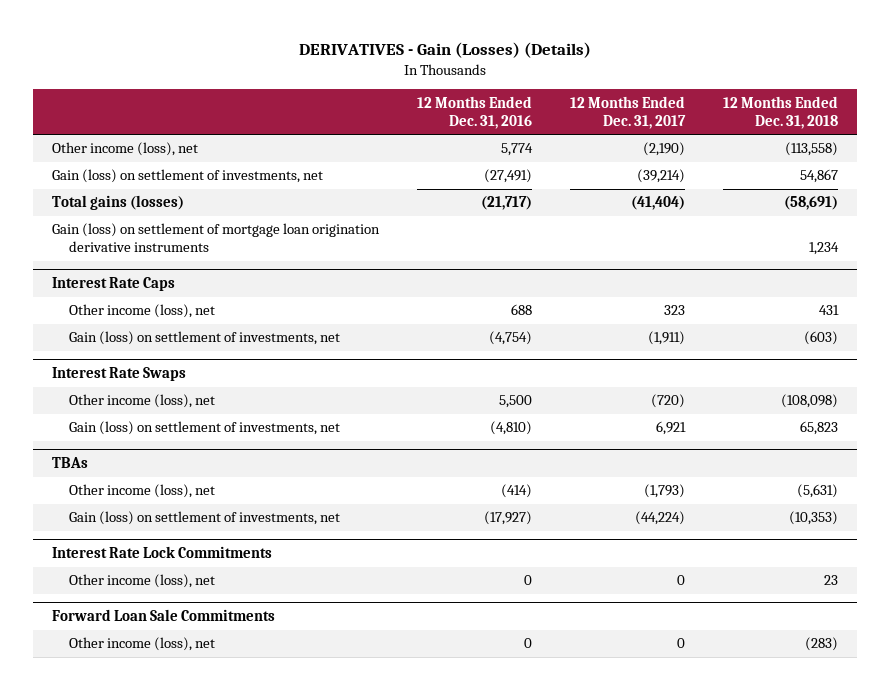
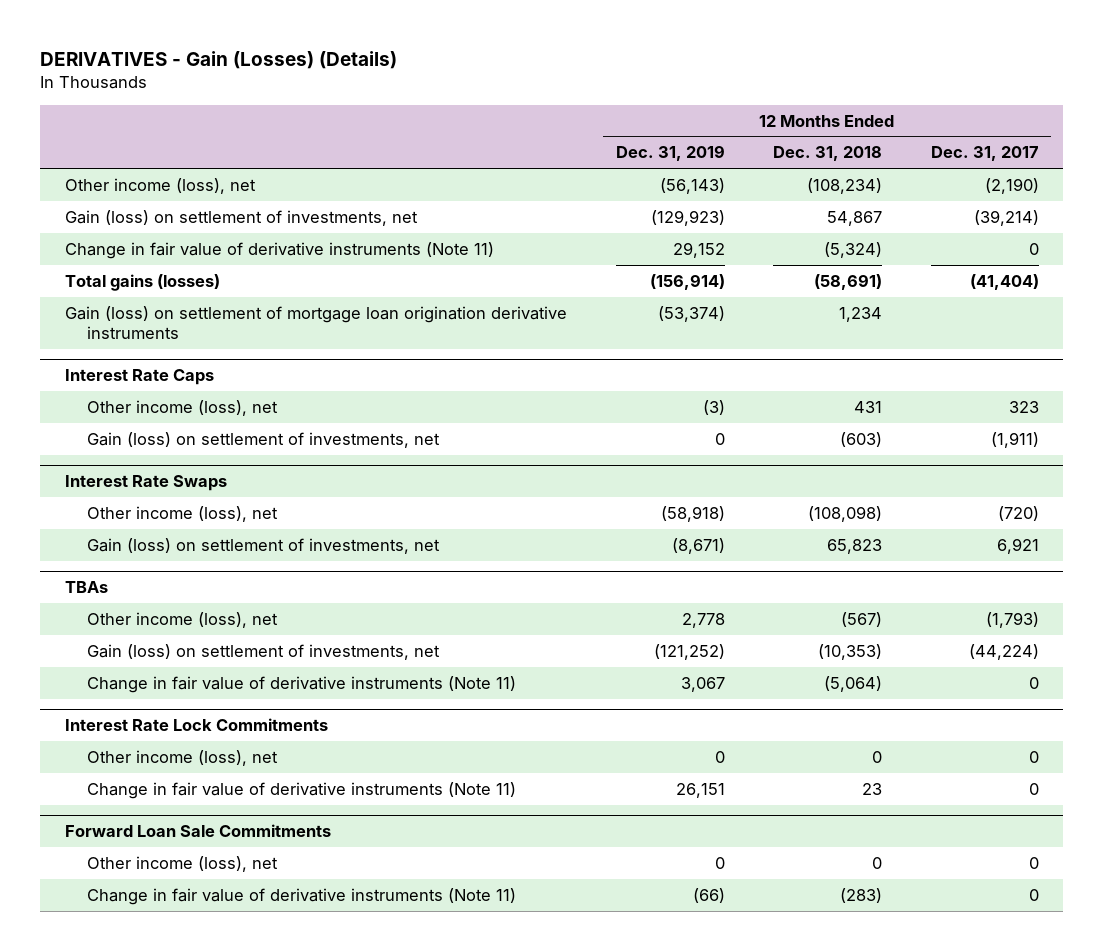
- | 12 Months Ended Dec. 31, 2016 | 12 Months Ended Dec. 31, 2017 | 12 Months Ended Dec. 31, 2018
+ | 12 Months Ended Dec. 31, 2019 | 12 Months Ended Dec. 31, 2018 | 12 Months Ended Dec. 31, 2017
- Other income (loss), net | 5,774 | (2,190) | (113,558)
+ Other income (loss), net | (56,143) | (108,234) | (2,190)
+ Change in fair value of derivative instruments (Note 11) | 29,152 | (5,324) | 0
@ TBAs
- Other income (loss), net | (414) | (1,793) | (5,631)
+ Other income (loss), net | 2,778 | (567) | (1,793)
+ Change in fair value of derivative instruments (Note 11) | 3,067 | (5,064) | 0
@ Interest Rate Lock Commitments
- Other income (loss), net | 0 | 0 | 23
+ Other income (loss), net | 0 | 0 | 0
+ Change in fair value of derivative instruments (Note 11) | 26,151 | 23 | 0
@ Forward Loan Sale Commitments
- Other income (loss), net | 0 | 0 | (283)
+ Other income (loss), net | 0 | 0 | 0
+ Change in fair value of derivative instruments (Note 11) | (66) | (283) | 0

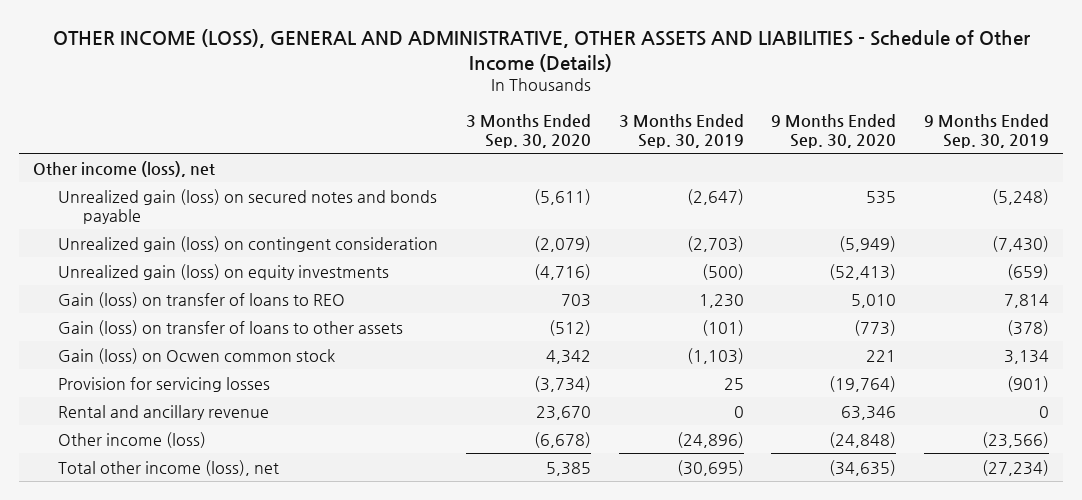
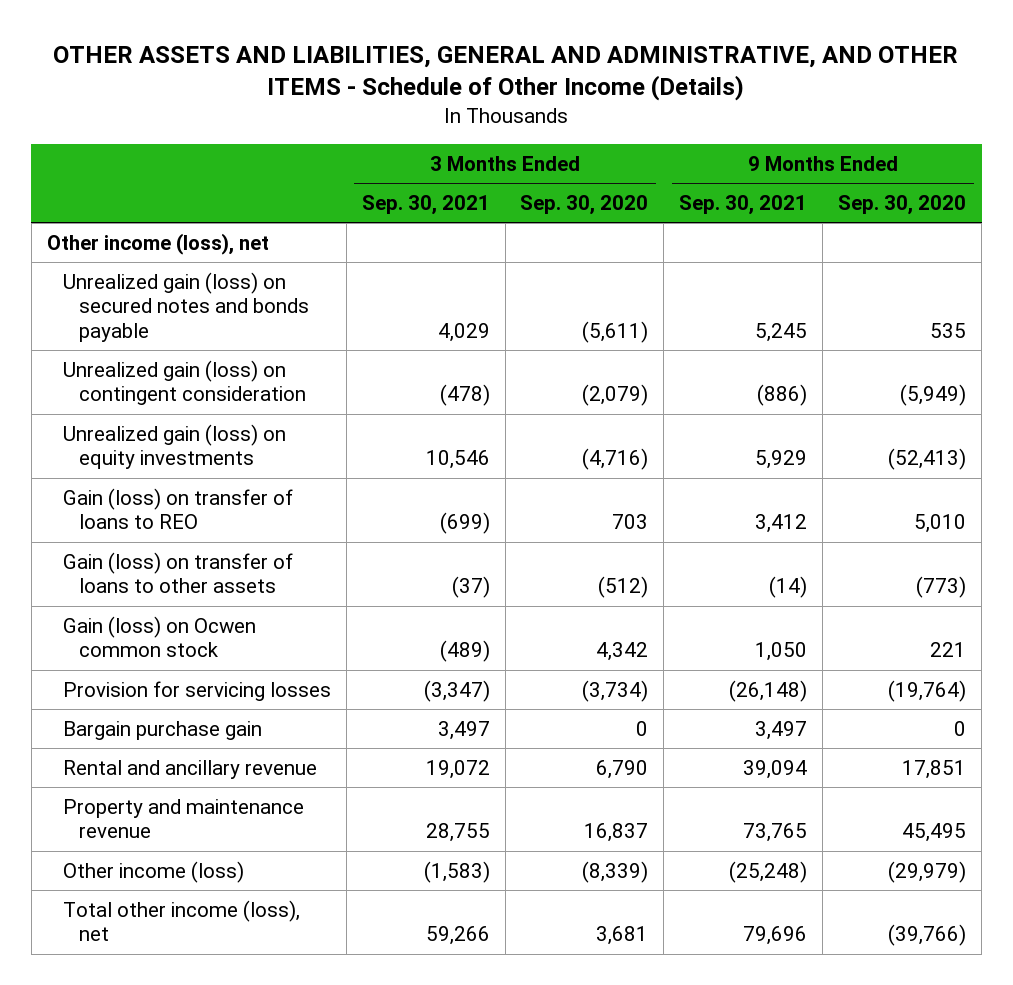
- OTHER INCOME (LOSS), GENERAL AND ADMINISTRATIVE, OTHER ASSETS AND LIABILITIES - Schedule of Other Income (Details)
+ OTHER ASSETS AND LIABILITIES, GENERAL AND ADMINISTRATIVE, AND OTHER ITEMS - Schedule of Other Income (Details)
- | 3 Months Ended Sep. 30, 2020 | 3 Months Ended Sep. 30, 2019 | 9 Months Ended Sep. 30, 2020 | 9 Months Ended Sep. 30, 2019
+ | 3 Months Ended Sep. 30, 2021 | 3 Months Ended Sep. 30, 2020 | 9 Months Ended Sep. 30, 2021 | 9 Months Ended Sep. 30, 2020
- Rental and ancillary revenue | 23,670 | 0 | 63,346 | 0
- Other income (loss) | (6,678) | (24,896) | (24,848) | (23,566)
- Total other income (loss), net | 5,385 | (30,695) | (34,635) | (27,234)
+ Bargain purchase gain | 3,497 | 0 | 3,497 | 0
+ Rental and ancillary revenue | 19,072 | 6,790 | 39,094 | 17,851
+ Property and maintenance revenue | 28,755 | 16,837 | 73,765 | 45,495
+ Other income (loss) | (1,583) | (8,339) | (25,248) | (29,979)
+ Total other income (loss), net | 59,266 | 3,681 | 79,696 | (39,766)

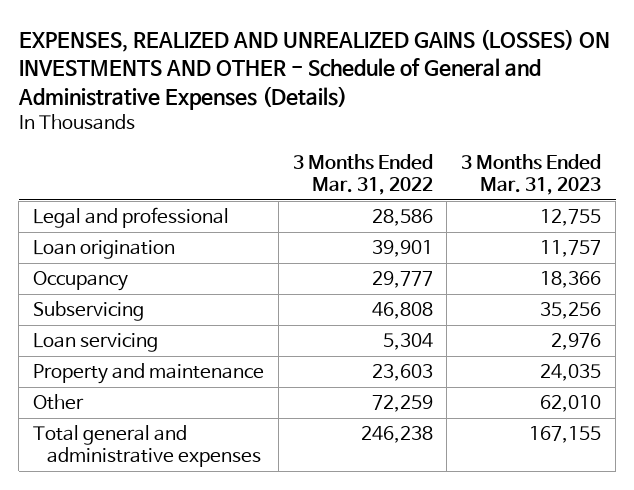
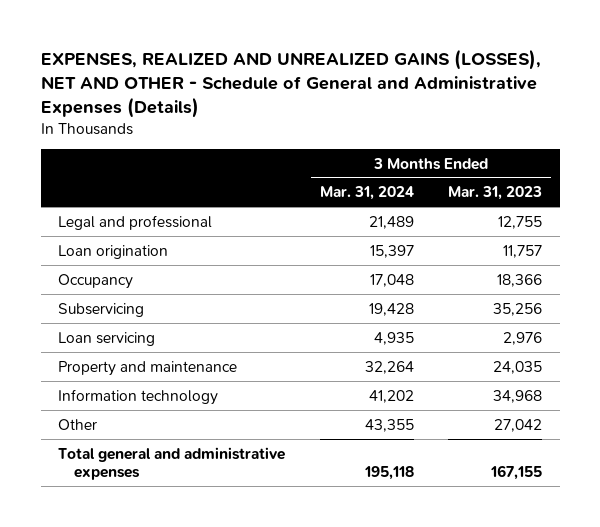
- EXPENSES, REALIZED AND UNREALIZED GAINS (LOSSES) ON INVESTMENTS AND OTHER - Schedule of General and Administrative Expenses (Details)
+ EXPENSES, REALIZED AND UNREALIZED GAINS (LOSSES), NET AND OTHER - Schedule of General and Administrative Expenses (Details)
- | 3 Months Ended Mar. 31, 2022 | 3 Months Ended Mar. 31, 2023
+ | 3 Months Ended Mar. 31, 2024 | 3 Months Ended Mar. 31, 2023
- Other | 72,259 | 62,010
+ Information technology | 41,202 | 34,968
+ Other | 43,355 | 27,042

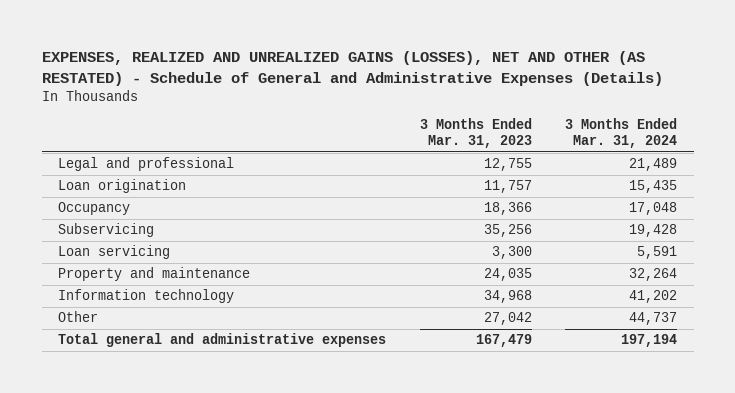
- EXPENSES, REALIZED AND UNREALIZED GAINS (LOSSES), NET AND OTHER - Schedule of General and Administrative Expenses (Details)
+ EXPENSES, REALIZED AND UNREALIZED GAINS (LOSSES), NET AND OTHER (AS RESTATED) - Schedule of General and Administrative Expenses (Details)
- | 3 Months Ended Mar. 31, 2024 | 3 Months Ended Mar. 31, 2023
+ | 3 Months Ended Mar. 31, 2023 | 3 Months Ended Mar. 31, 2024
- Loan origination | 15,397 | 11,757
+ Loan origination | 11,757 | 15,435
- Loan servicing | 4,935 | 2,976
+ Loan servicing | 3,300 | 5,591
- Other | 43,355 | 27,042
- Total general and administrative expenses | 195,118 | 167,155
+ Other | 27,042 | 44,737
+ Total general and administrative expenses | 167,479 | 197,194

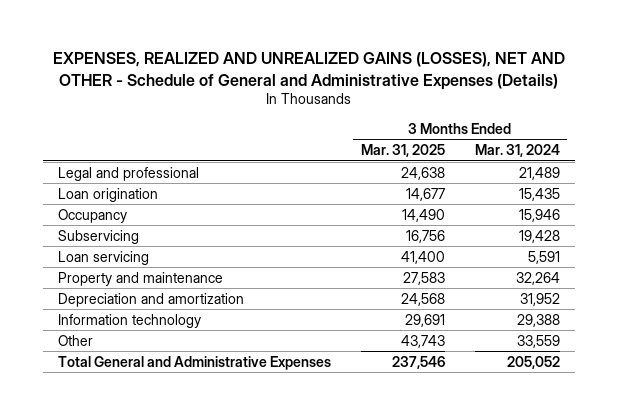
- EXPENSES, REALIZED AND UNREALIZED GAINS (LOSSES), NET AND OTHER (AS RESTATED) - Schedule of General and Administrative Expenses (Details)
+ EXPENSES, REALIZED AND UNREALIZED GAINS (LOSSES), NET AND OTHER - Schedule of General and Administrative Expenses (Details)
- | 3 Months Ended Mar. 31, 2023 | 3 Months Ended Mar. 31, 2024
+ | 3 Months Ended Mar. 31, 2025 | 3 Months Ended Mar. 31, 2024
- Occupancy | 18,366 | 17,048
+ Occupancy | 14,490 | 15,946
- Information technology | 34,968 | 41,202
- Other | 27,042 | 44,737
- Total general and administrative expenses | 167,479 | 197,194
+ Depreciation and amortization | 24,568 | 31,952
+ Information technology | 29,691 | 29,388
+ Other | 43,743 | 33,559
+ Total General and Administrative Expenses | 237,546 | 205,052

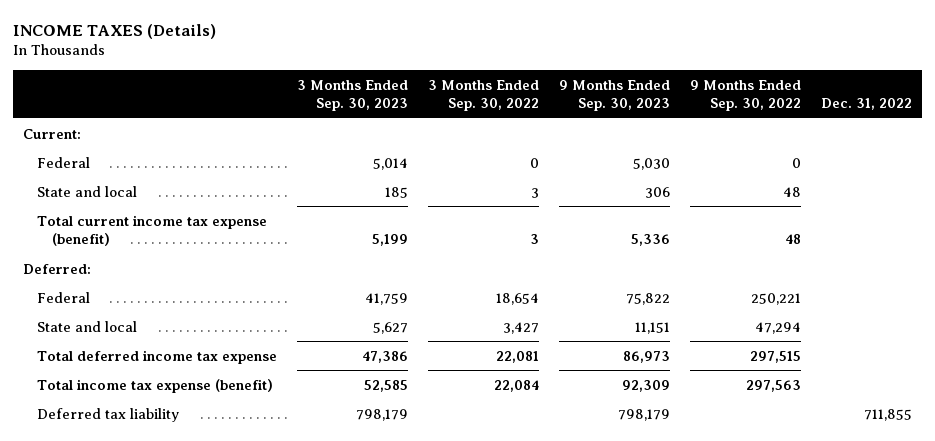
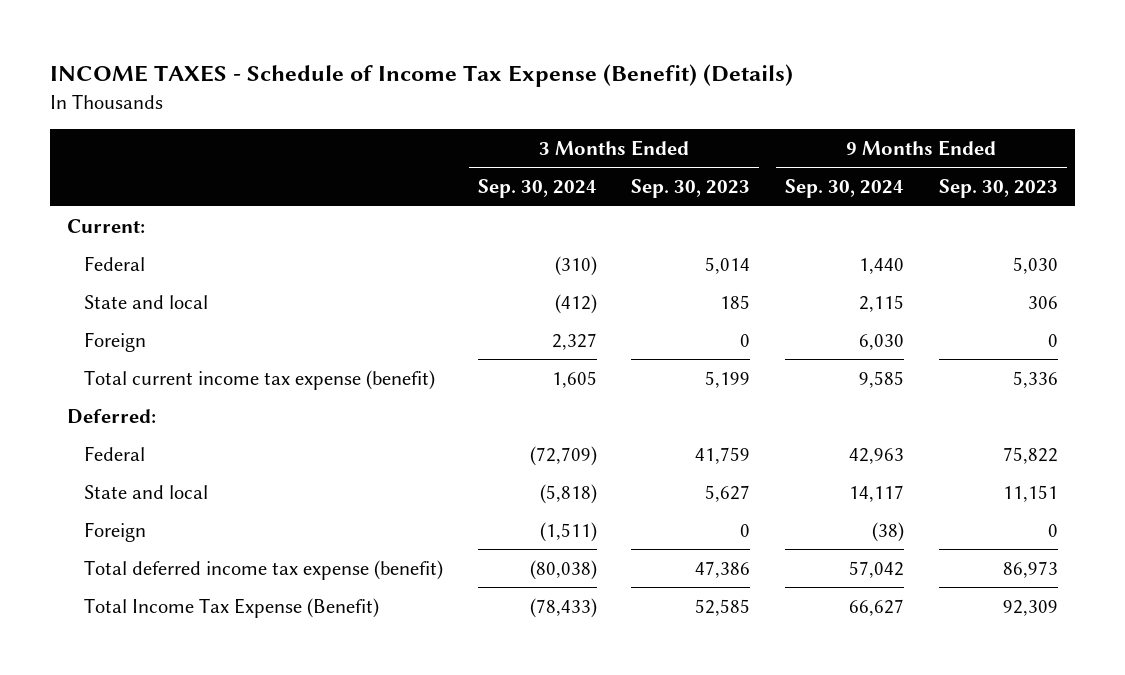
- INCOME TAXES (Details)
+ INCOME TAXES - Schedule of Income Tax Expense (Benefit) (Details)
- | 3 Months Ended Sep. 30, 2023 | 3 Months Ended Sep. 30, 2022 | 9 Months Ended Sep. 30, 2023 | 9 Months Ended Sep. 30, 2022 | Dec. 31, 2022
+ | 3 Months Ended Sep. 30, 2024 | 3 Months Ended Sep. 30, 2023 | 9 Months Ended Sep. 30, 2024 | 9 Months Ended Sep. 30, 2023
+ Foreign | 2,327 | 0 | 6,030 | 0
- Total deferred income tax expense | 47,386 | 22,081 | 86,973 | 297,515 |
- Total income tax expense (benefit) | 52,585 | 22,084 | 92,309 | 297,563 |
- Deferred tax liability | 798,179 | | 798,179 | | 711,855
+ Foreign | (1,511) | 0 | (38) | 0
+ Total deferred income tax expense (benefit) | (80,038) | 47,386 | 57,042 | 86,973
+ Total Income Tax Expense (Benefit) | (78,433) | 52,585 | 66,627 | 92,309

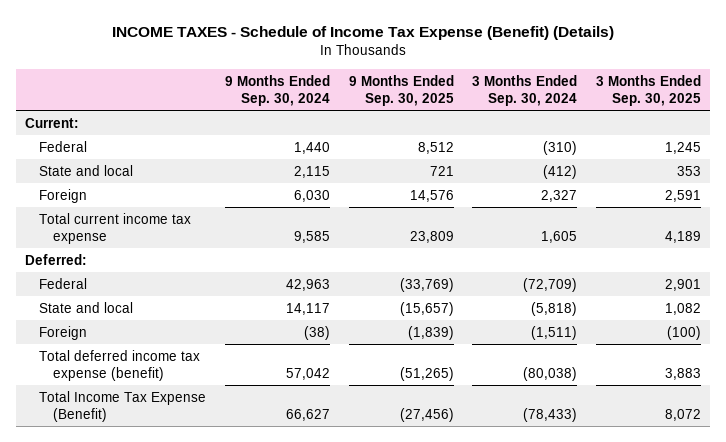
- | 3 Months Ended Sep. 30, 2024 | 3 Months Ended Sep. 30, 2023 | 9 Months Ended Sep. 30, 2024 | 9 Months Ended Sep. 30, 2023
+ | 9 Months Ended Sep. 30, 2024 | 9 Months Ended Sep. 30, 2025 | 3 Months Ended Sep. 30, 2024 | 3 Months Ended Sep. 30, 2025
- Total current income tax expense (benefit) | 1,605 | 5,199 | 9,585 | 5,336
+ Total current income tax expense | 9,585 | 23,809 | 1,605 | 4,189

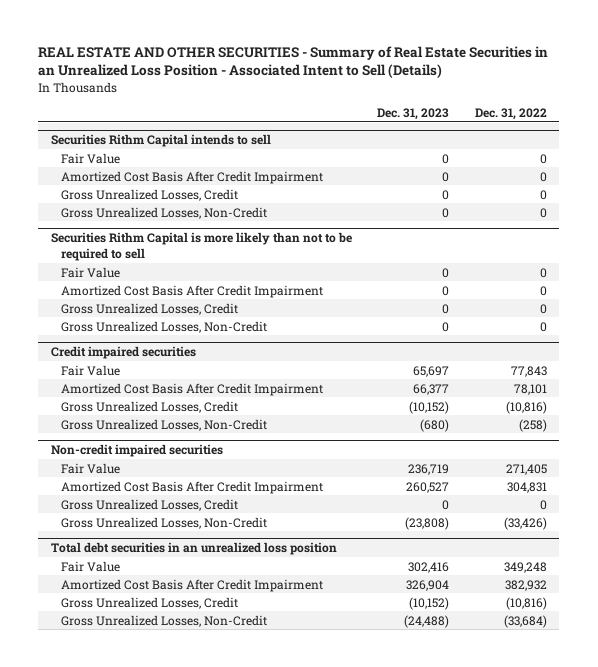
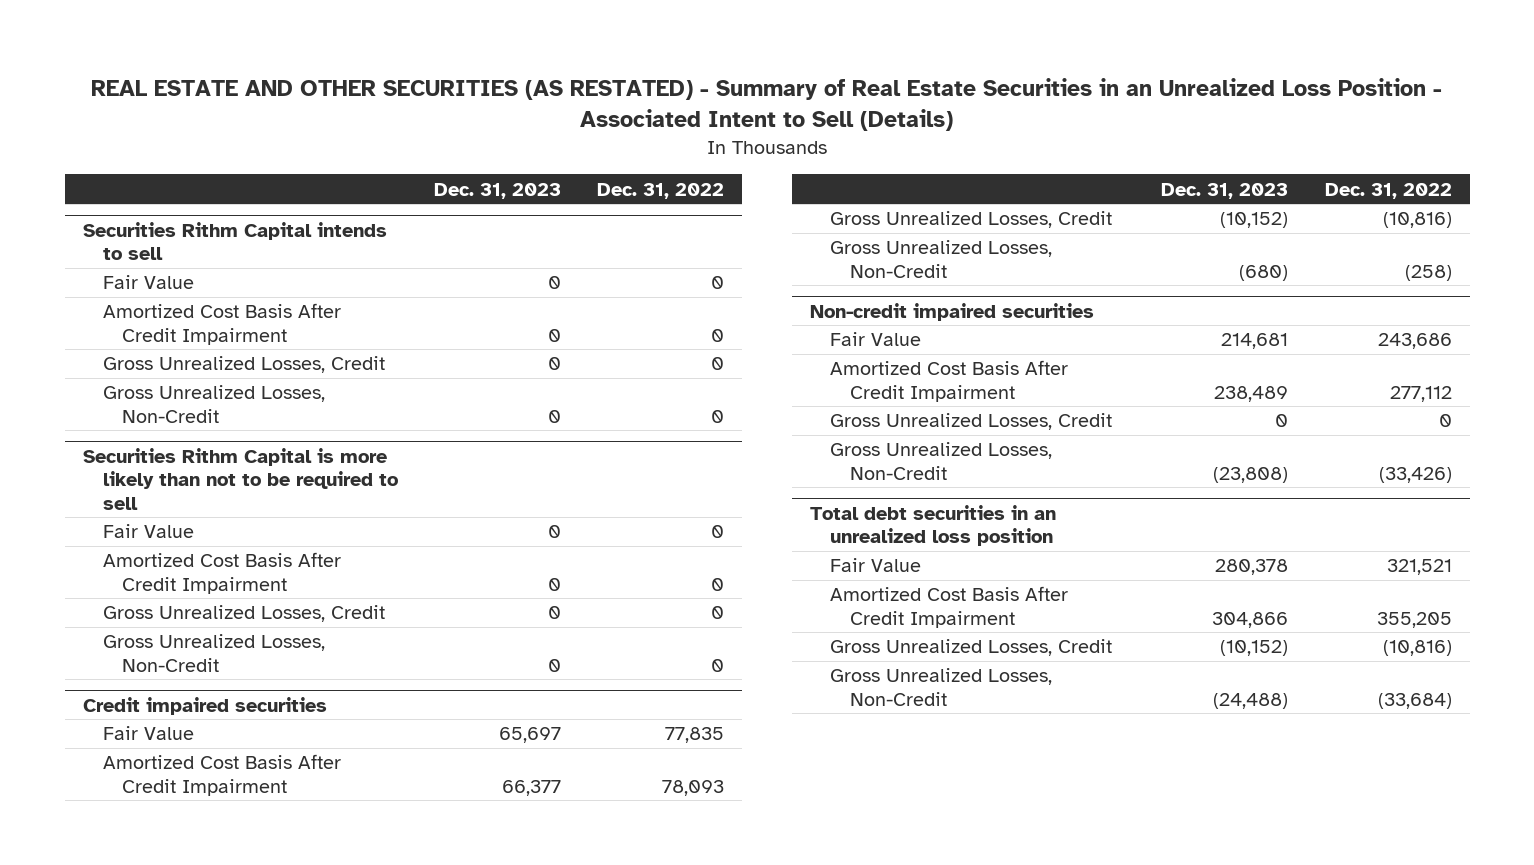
- REAL ESTATE AND OTHER SECURITIES - Summary of Real Estate Securities in an Unrealized Loss Position - Associated Intent to Sell (Details)
+ REAL ESTATE AND OTHER SECURITIES (AS RESTATED) - Summary of Real Estate Securities in an Unrealized Loss Position - Associated Intent to Sell (Details)
@ Credit impaired securities
- Fair Value | 65,697 | 77,843
- Amortized Cost Basis After Credit Impairment | 66,377 | 78,101
+ Fair Value | 65,697 | 77,835
+ Amortized Cost Basis After Credit Impairment | 66,377 | 78,093
@ Non-credit impaired securities
- Fair Value | 236,719 | 271,405
- Amortized Cost Basis After Credit Impairment | 260,527 | 304,831
+ Fair Value | 214,681 | 243,686
+ Amortized Cost Basis After Credit Impairment | 238,489 | 277,112
@ Total debt securities in an unrealized loss position
- Fair Value | 302,416 | 349,248
- Amortized Cost Basis After Credit Impairment | 326,904 | 382,932
+ Fair Value | 280,378 | 321,521
+ Amortized Cost Basis After Credit Impairment | 304,866 | 355,205

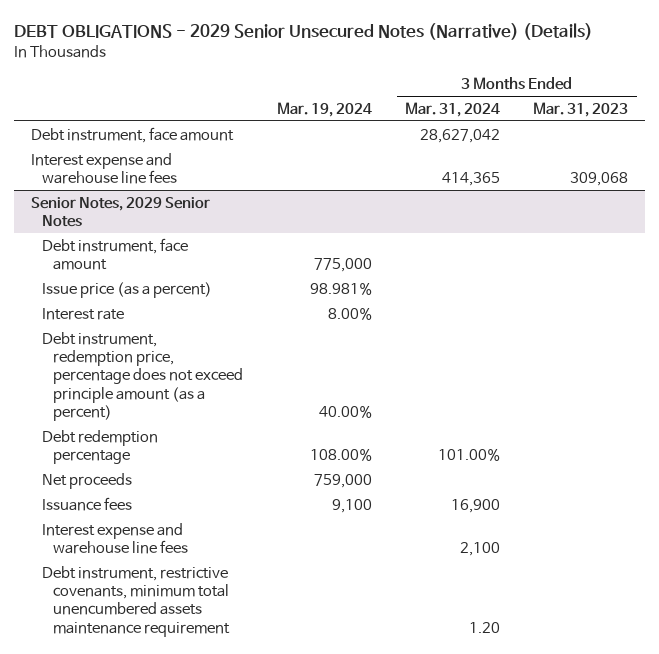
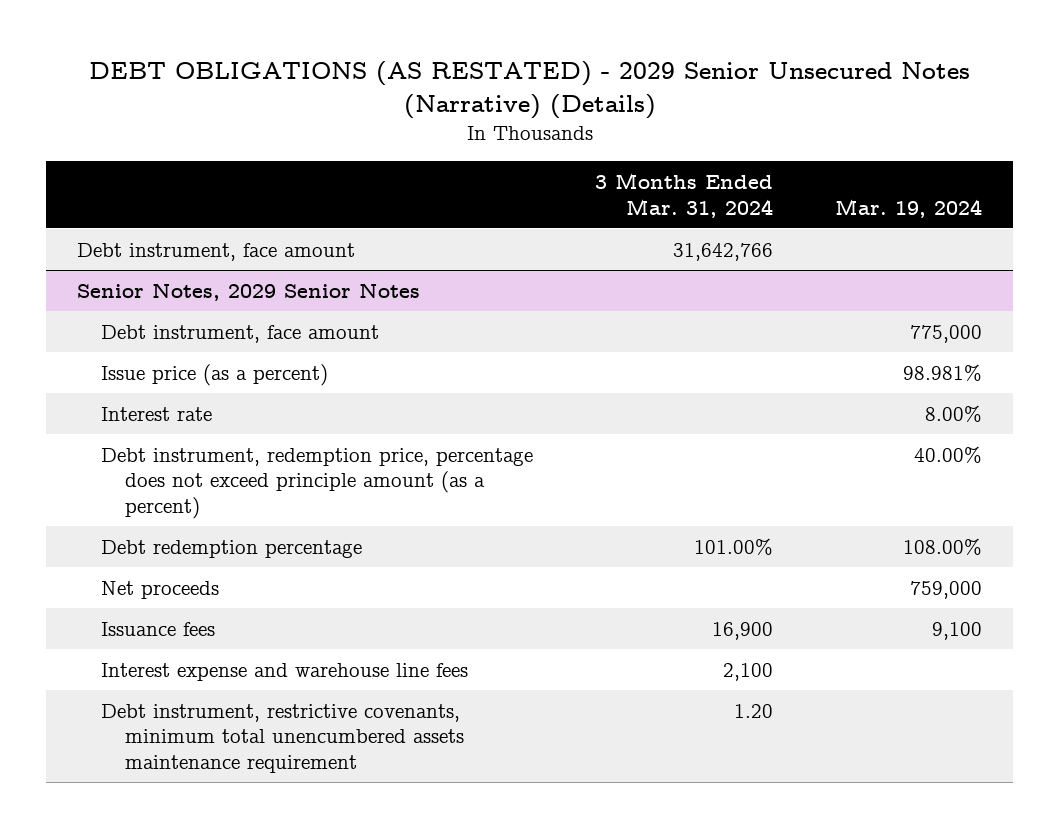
- DEBT OBLIGATIONS - 2029 Senior Unsecured Notes (Narrative) (Details)
+ DEBT OBLIGATIONS (AS RESTATED) - 2029 Senior Unsecured Notes (Narrative) (Details)
- | Mar. 19, 2024 | 3 Months Ended Mar. 31, 2024 | 3 Months Ended Mar. 31, 2023
+ | 3 Months Ended Mar. 31, 2024 | Mar. 19, 2024
- Debt instrument, face amount | | 28,627,042 |
- Interest expense and warehouse line fees | | 414,365 | 309,068
+ Debt instrument, face amount | 31,642,766 |

